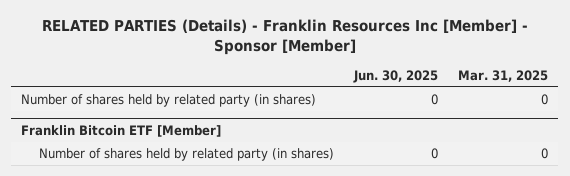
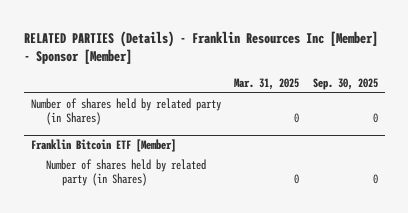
- | Jun. 30, 2025 | Mar. 31, 2025
+ | Mar. 31, 2025 | Sep. 30, 2025
- Number of shares held by related party (in shares) | 0 | 0
+ Number of shares held by related party (in Shares) | 0 | 0
@ Franklin Bitcoin ETF [Member]
- Number of shares held by related party (in shares) | 0 | 0
+ Number of shares held by related party (in Shares) | 0 | 0

